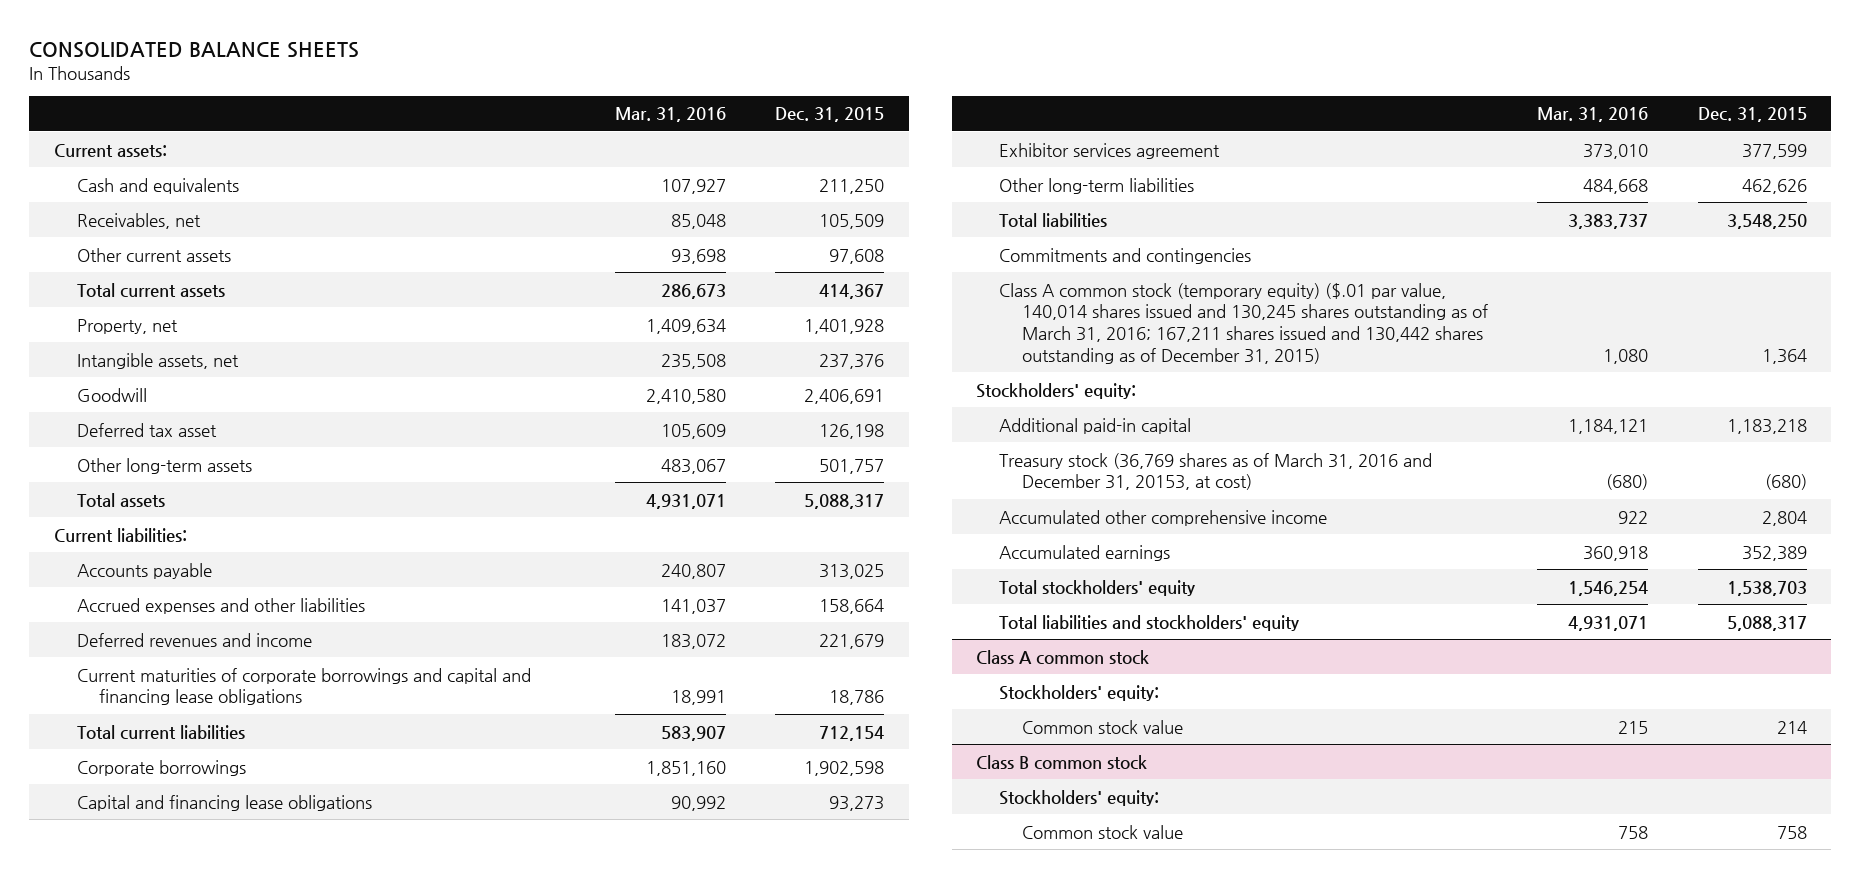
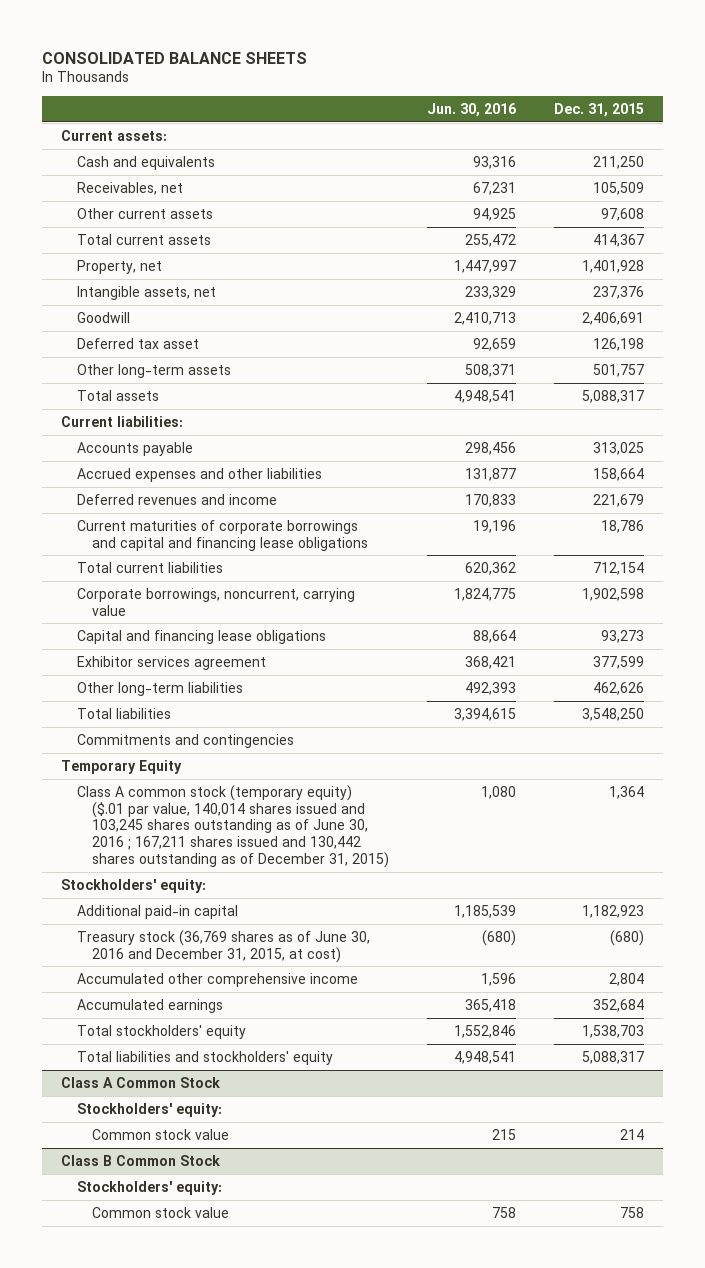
- | Mar. 31, 2016 | Dec. 31, 2015
+ | Jun. 30, 2016 | Dec. 31, 2015
- Corporate borrowings | 1,851,160 | 1,902,598
+ Corporate borrowings, noncurrent, carrying value | 1,824,775 | 1,902,598
- Class A common stock (temporary equity) ($.01 par value, 140,014 shares issued and 130,245 shares outstanding as of March 31, 2016; 167,211 shares issued and 130,442 shares outstanding as of December 31, 2015) | 1,080 | 1,364
+ Temporary Equity
+ Class A common stock (temporary equity) ($.01 par value, 140,014 shares issued and 103,245 shares outstanding as of June 30, 2016 ; 167,211 shares issued and 130,442 shares outstanding as of December 31, 2015) | 1,080 | 1,364
- Additional paid-in capital | 1,184,121 | 1,183,218
- Treasury stock (36,769 shares as of March 31, 2016 and December 31, 20153, at cost) | (680) | (680)
+ Additional paid-in capital | 1,185,539 | 1,182,923
+ Treasury stock (36,769 shares as of June 30, 2016 and December 31, 2015, at cost) | (680) | (680)
- Accumulated earnings | 360,918 | 352,389
+ Accumulated earnings | 365,418 | 352,684
- Class A common stock
+ Class A Common Stock
- Class B common stock
+ Class B Common Stock

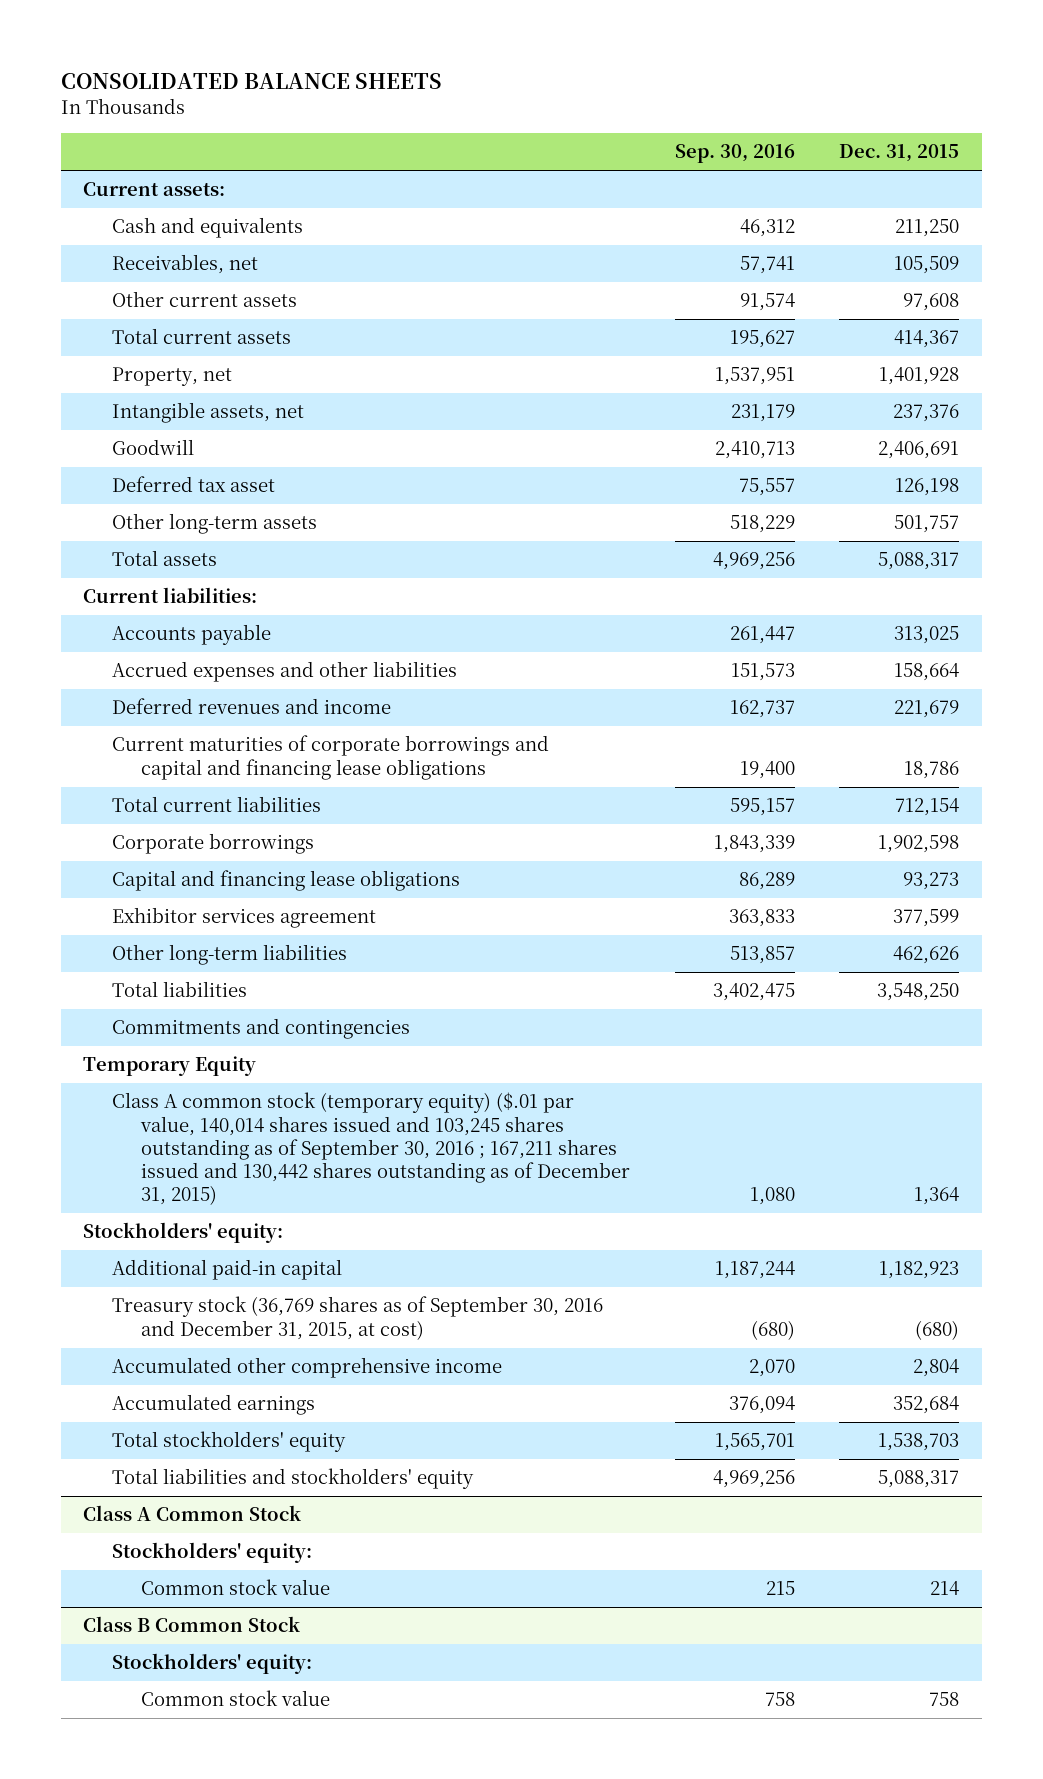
- | Jun. 30, 2016 | Dec. 31, 2015
+ | Sep. 30, 2016 | Dec. 31, 2015
- Corporate borrowings, noncurrent, carrying value | 1,824,775 | 1,902,598
+ Corporate borrowings | 1,843,339 | 1,902,598
- Class A common stock (temporary equity) ($.01 par value, 140,014 shares issued and 103,245 shares outstanding as of June 30, 2016 ; 167,211 shares issued and 130,442 shares outstanding as of December 31, 2015) | 1,080 | 1,364
+ Class A common stock (temporary equity) ($.01 par value, 140,014 shares issued and 103,245 shares outstanding as of September 30, 2016 ; 167,211 shares issued and 130,442 shares outstanding as of December 31, 2015) | 1,080 | 1,364
- Treasury stock (36,769 shares as of June 30, 2016 and December 31, 2015, at cost) | (680) | (680)
+ Treasury stock (36,769 shares as of September 30, 2016 and December 31, 2015, at cost) | (680) | (680)

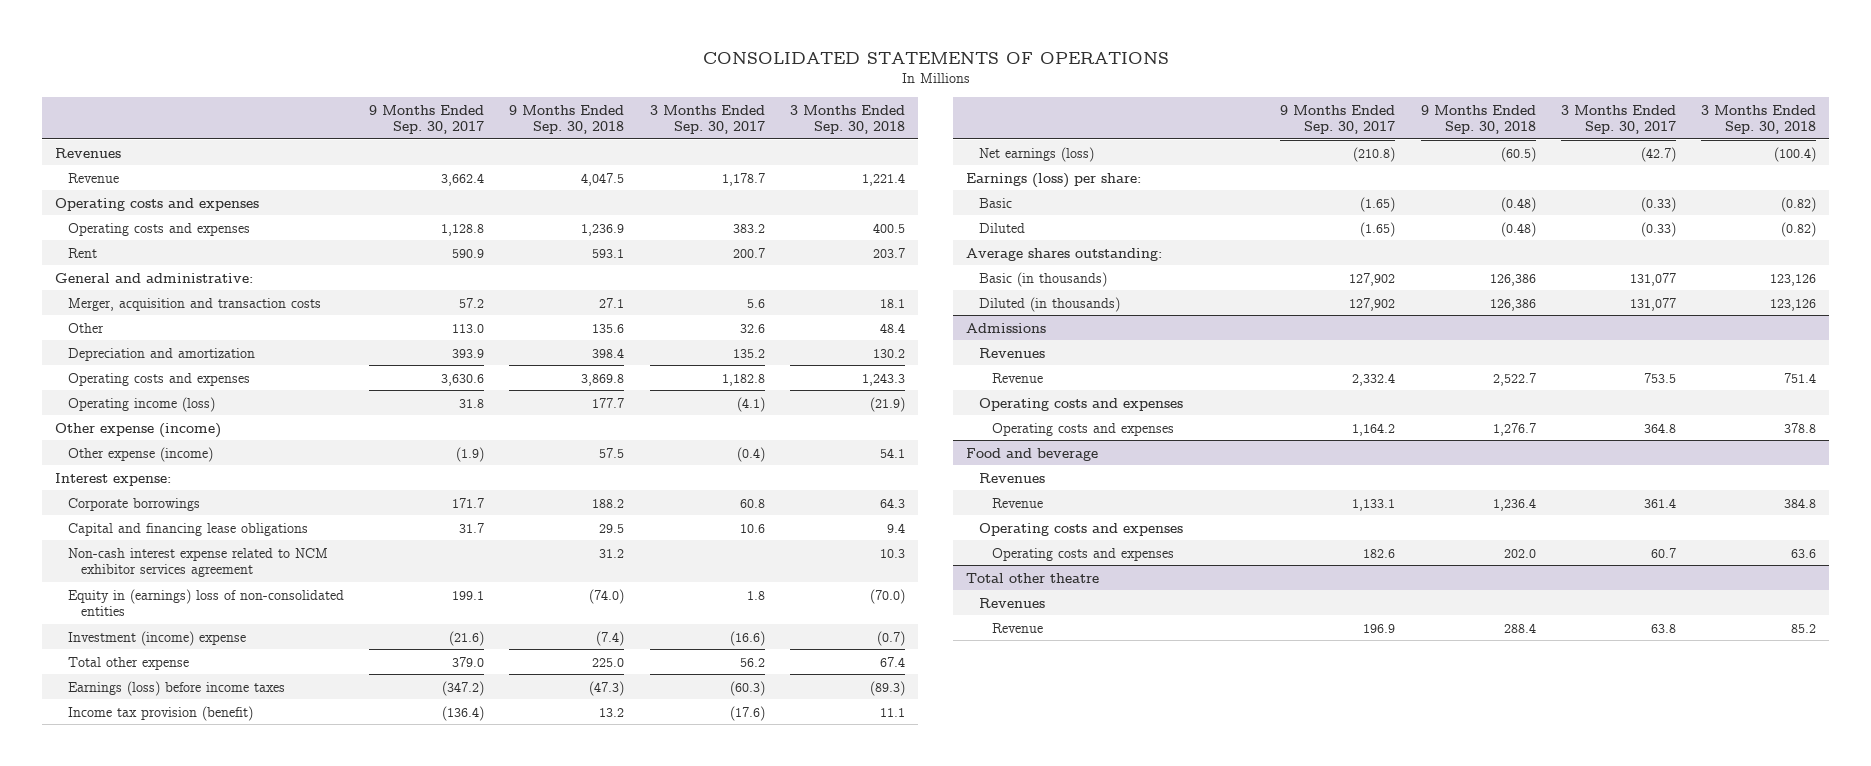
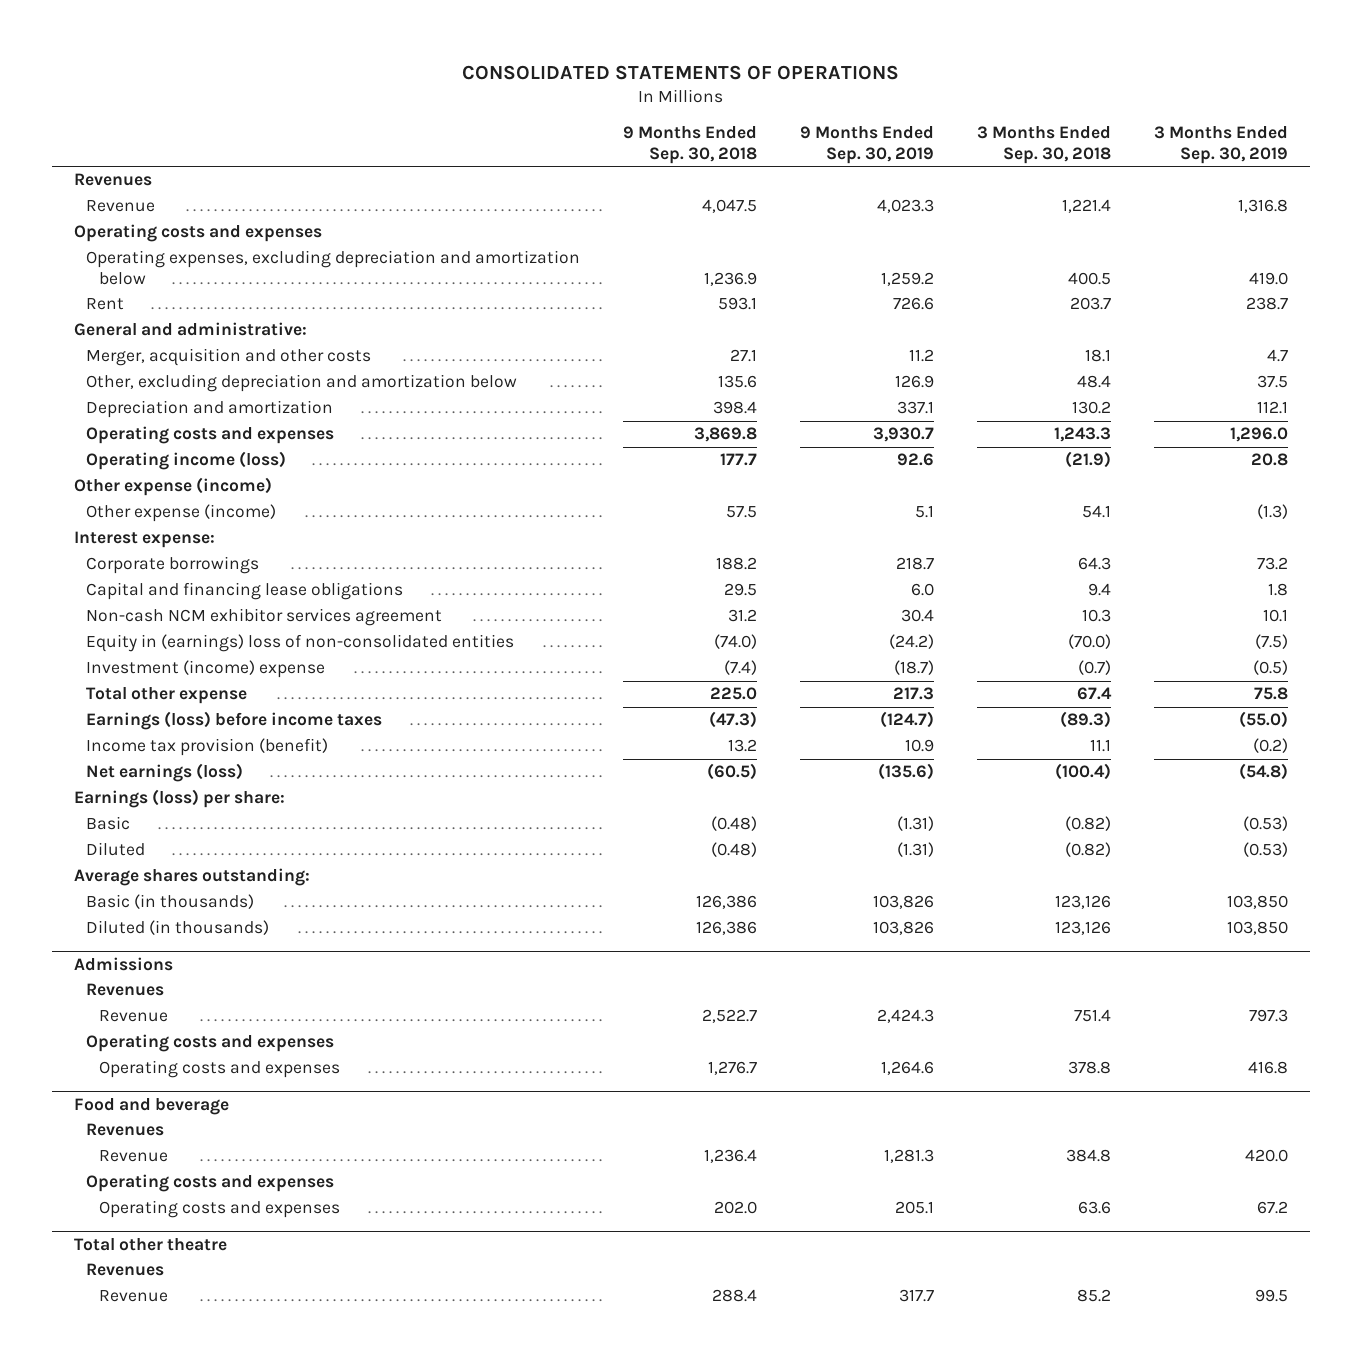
- | 9 Months Ended Sep. 30, 2017 | 9 Months Ended Sep. 30, 2018 | 3 Months Ended Sep. 30, 2017 | 3 Months Ended Sep. 30, 2018
+ | 9 Months Ended Sep. 30, 2018 | 9 Months Ended Sep. 30, 2019 | 3 Months Ended Sep. 30, 2018 | 3 Months Ended Sep. 30, 2019
- Operating costs and expenses | 1,128.8 | 1,236.9 | 383.2 | 400.5
+ Operating expenses, excluding depreciation and amortization below | 1,236.9 | 1,259.2 | 400.5 | 419.0
- Merger, acquisition and transaction costs | 57.2 | 27.1 | 5.6 | 18.1
- Other | 113.0 | 135.6 | 32.6 | 48.4
+ Merger, acquisition and other costs | 27.1 | 11.2 | 18.1 | 4.7
+ Other, excluding depreciation and amortization below | 135.6 | 126.9 | 48.4 | 37.5
- Non-cash interest expense related to NCM exhibitor services agreement | | 31.2 | | 10.3
+ Non-cash NCM exhibitor services agreement | 31.2 | 30.4 | 10.3 | 10.1

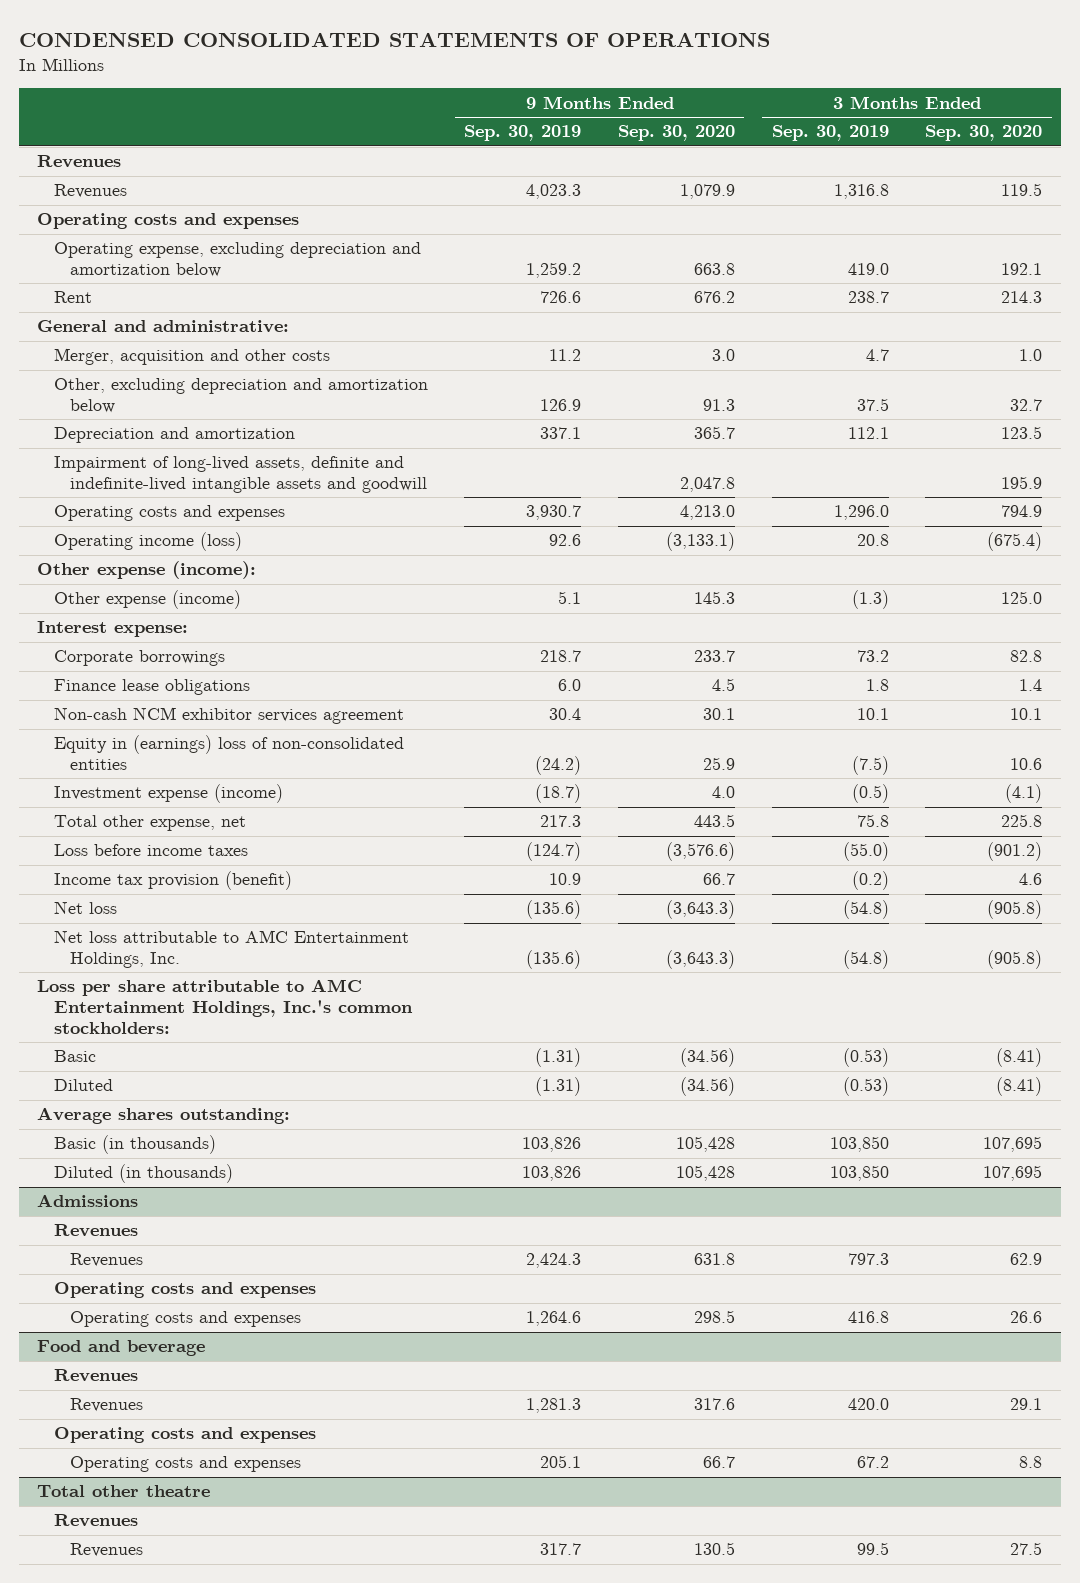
- CONSOLIDATED STATEMENTS OF OPERATIONS
+ CONDENSED CONSOLIDATED STATEMENTS OF OPERATIONS
- | 9 Months Ended Sep. 30, 2018 | 9 Months Ended Sep. 30, 2019 | 3 Months Ended Sep. 30, 2018 | 3 Months Ended Sep. 30, 2019
+ | 9 Months Ended Sep. 30, 2019 | 9 Months Ended Sep. 30, 2020 | 3 Months Ended Sep. 30, 2019 | 3 Months Ended Sep. 30, 2020
- Revenue | 4,047.5 | 4,023.3 | 1,221.4 | 1,316.8
+ Revenues | 4,023.3 | 1,079.9 | 1,316.8 | 119.5
- Operating expenses, excluding depreciation and amortization below | 1,236.9 | 1,259.2 | 400.5 | 419.0
+ Operating expense, excluding depreciation and amortization below | 1,259.2 | 663.8 | 419.0 | 192.1
+ Impairment of long-lived assets, definite and indefinite-lived intangible assets and goodwill | | 2,047.8 | | 195.9
- Other expense (income)
+ Other expense (income):
- Capital and financing lease obligations | 29.5 | 6.0 | 9.4 | 1.8
+ Finance lease obligations | 6.0 | 4.5 | 1.8 | 1.4
- Investment (income) expense | (7.4) | (18.7) | (0.7) | (0.5)
- Total other expense | 225.0 | 217.3 | 67.4 | 75.8
- Earnings (loss) before income taxes | (47.3) | (124.7) | (89.3) | (55.0)
+ Investment expense (income) | (18.7) | 4.0 | (0.5) | (4.1)
+ Total other expense, net | 217.3 | 443.5 | 75.8 | 225.8
+ Loss before income taxes | (124.7) | (3,576.6) | (55.0) | (901.2)
- Net earnings (loss) | (60.5) | (135.6) | (100.4) | (54.8)
- Earnings (loss) per share:
+ Net loss | (135.6) | (3,643.3) | (54.8) | (905.8)
+ Net loss attributable to AMC Entertainment Holdings, Inc. | (135.6) | (3,643.3) | (54.8) | (905.8)
+ Loss per share attributable to AMC Entertainment Holdings, Inc.'s common stockholders:
@ Admissions
- Revenue | 2,522.7 | 2,424.3 | 751.4 | 797.3
+ Revenues | 2,424.3 | 631.8 | 797.3 | 62.9
@ Food and beverage
- Revenue | 1,236.4 | 1,281.3 | 384.8 | 420.0
+ Revenues | 1,281.3 | 317.6 | 420.0 | 29.1
@ Total other theatre
- Revenue | 288.4 | 317.7 | 85.2 | 99.5
+ Revenues | 317.7 | 130.5 | 99.5 | 27.5

